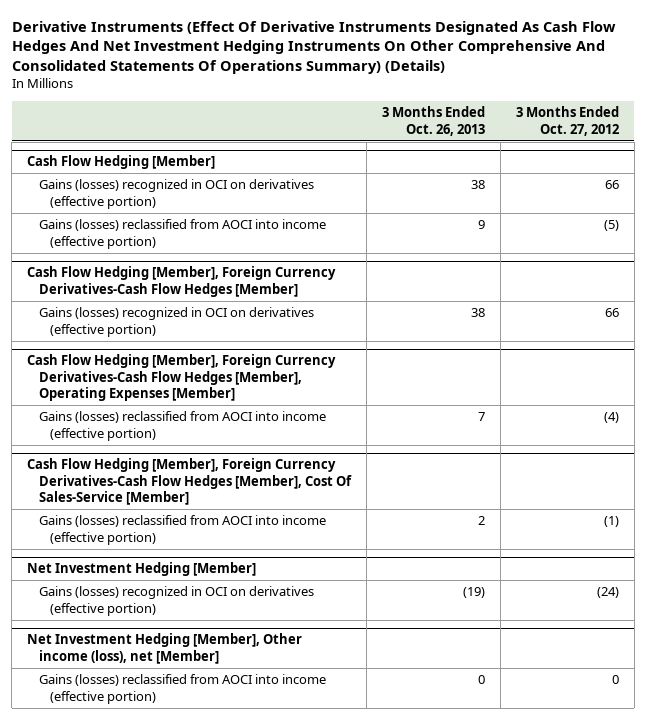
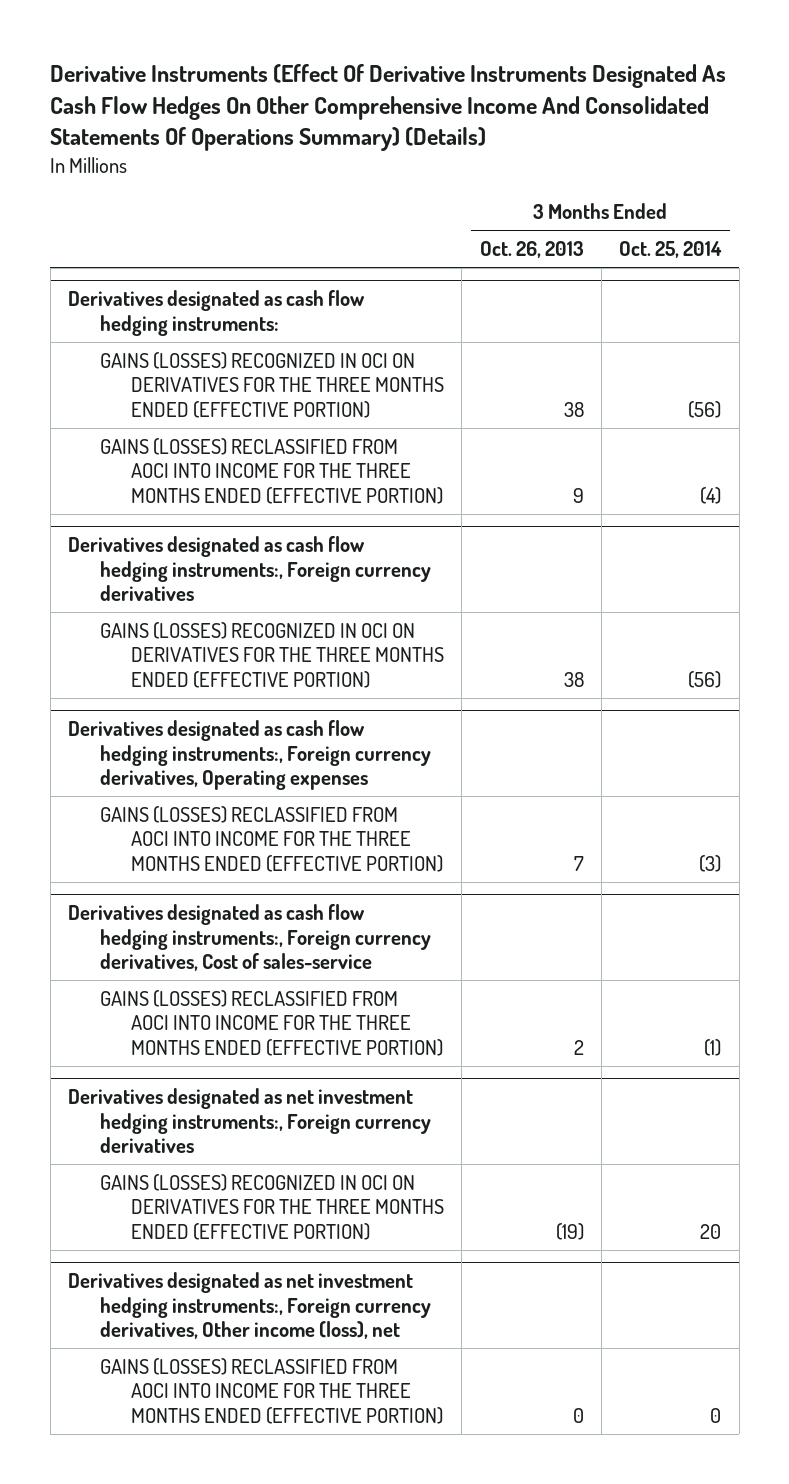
- Derivative Instruments (Effect Of Derivative Instruments Designated As Cash Flow Hedges And Net Investment Hedging Instruments On Other Comprehensive And Consolidated Statements Of Operations Summary) (Details)
+ Derivative Instruments (Effect Of Derivative Instruments Designated As Cash Flow Hedges On Other Comprehensive Income And Consolidated Statements Of Operations Summary) (Details)
- | 3 Months Ended Oct. 26, 2013 | 3 Months Ended Oct. 27, 2012
+ | 3 Months Ended Oct. 26, 2013 | 3 Months Ended Oct. 25, 2014
- Cash Flow Hedging [Member]
- Gains (losses) recognized in OCI on derivatives (effective portion) | 38 | 66
- Gains (losses) reclassified from AOCI into income (effective portion) | 9 | (5)
- Cash Flow Hedging [Member], Foreign Currency Derivatives-Cash Flow Hedges [Member]
- Gains (losses) recognized in OCI on derivatives (effective portion) | 38 | 66
- Cash Flow Hedging [Member], Foreign Currency Derivatives-Cash Flow Hedges [Member], Operating Expenses [Member]
- Gains (losses) reclassified from AOCI into income (effective portion) | 7 | (4)
- Cash Flow Hedging [Member], Foreign Currency Derivatives-Cash Flow Hedges [Member], Cost Of Sales-Service [Member]
- Gains (losses) reclassified from AOCI into income (effective portion) | 2 | (1)
- Net Investment Hedging [Member]
- Gains (losses) recognized in OCI on derivatives (effective portion) | (19) | (24)
- Net Investment Hedging [Member], Other income (loss), net [Member]
- Gains (losses) reclassified from AOCI into income (effective portion) | 0 | 0
+ Derivatives designated as cash flow hedging instruments:
+ GAINS (LOSSES) RECOGNIZED IN OCI ON DERIVATIVES FOR THE THREE MONTHS ENDED (EFFECTIVE PORTION) | 38 | (56)
+ GAINS (LOSSES) RECLASSIFIED FROM AOCI INTO INCOME FOR THE THREE MONTHS ENDED (EFFECTIVE PORTION) | 9 | (4)
+ Derivatives designated as cash flow hedging instruments:, Foreign currency derivatives
+ GAINS (LOSSES) RECOGNIZED IN OCI ON DERIVATIVES FOR THE THREE MONTHS ENDED (EFFECTIVE PORTION) | 38 | (56)
+ Derivatives designated as cash flow hedging instruments:, Foreign currency derivatives, Operating expenses
+ GAINS (LOSSES) RECLASSIFIED FROM AOCI INTO INCOME FOR THE THREE MONTHS ENDED (EFFECTIVE PORTION) | 7 | (3)
+ Derivatives designated as cash flow hedging instruments:, Foreign currency derivatives, Cost of sales-service
+ GAINS (LOSSES) RECLASSIFIED FROM AOCI INTO INCOME FOR THE THREE MONTHS ENDED (EFFECTIVE PORTION) | 2 | (1)
+ Derivatives designated as net investment hedging instruments:, Foreign currency derivatives
+ GAINS (LOSSES) RECOGNIZED IN OCI ON DERIVATIVES FOR THE THREE MONTHS ENDED (EFFECTIVE PORTION) | (19) | 20
+ Derivatives designated as net investment hedging instruments:, Foreign currency derivatives, Other income (loss), net
+ GAINS (LOSSES) RECLASSIFIED FROM AOCI INTO INCOME FOR THE THREE MONTHS ENDED (EFFECTIVE PORTION) | 0 | 0

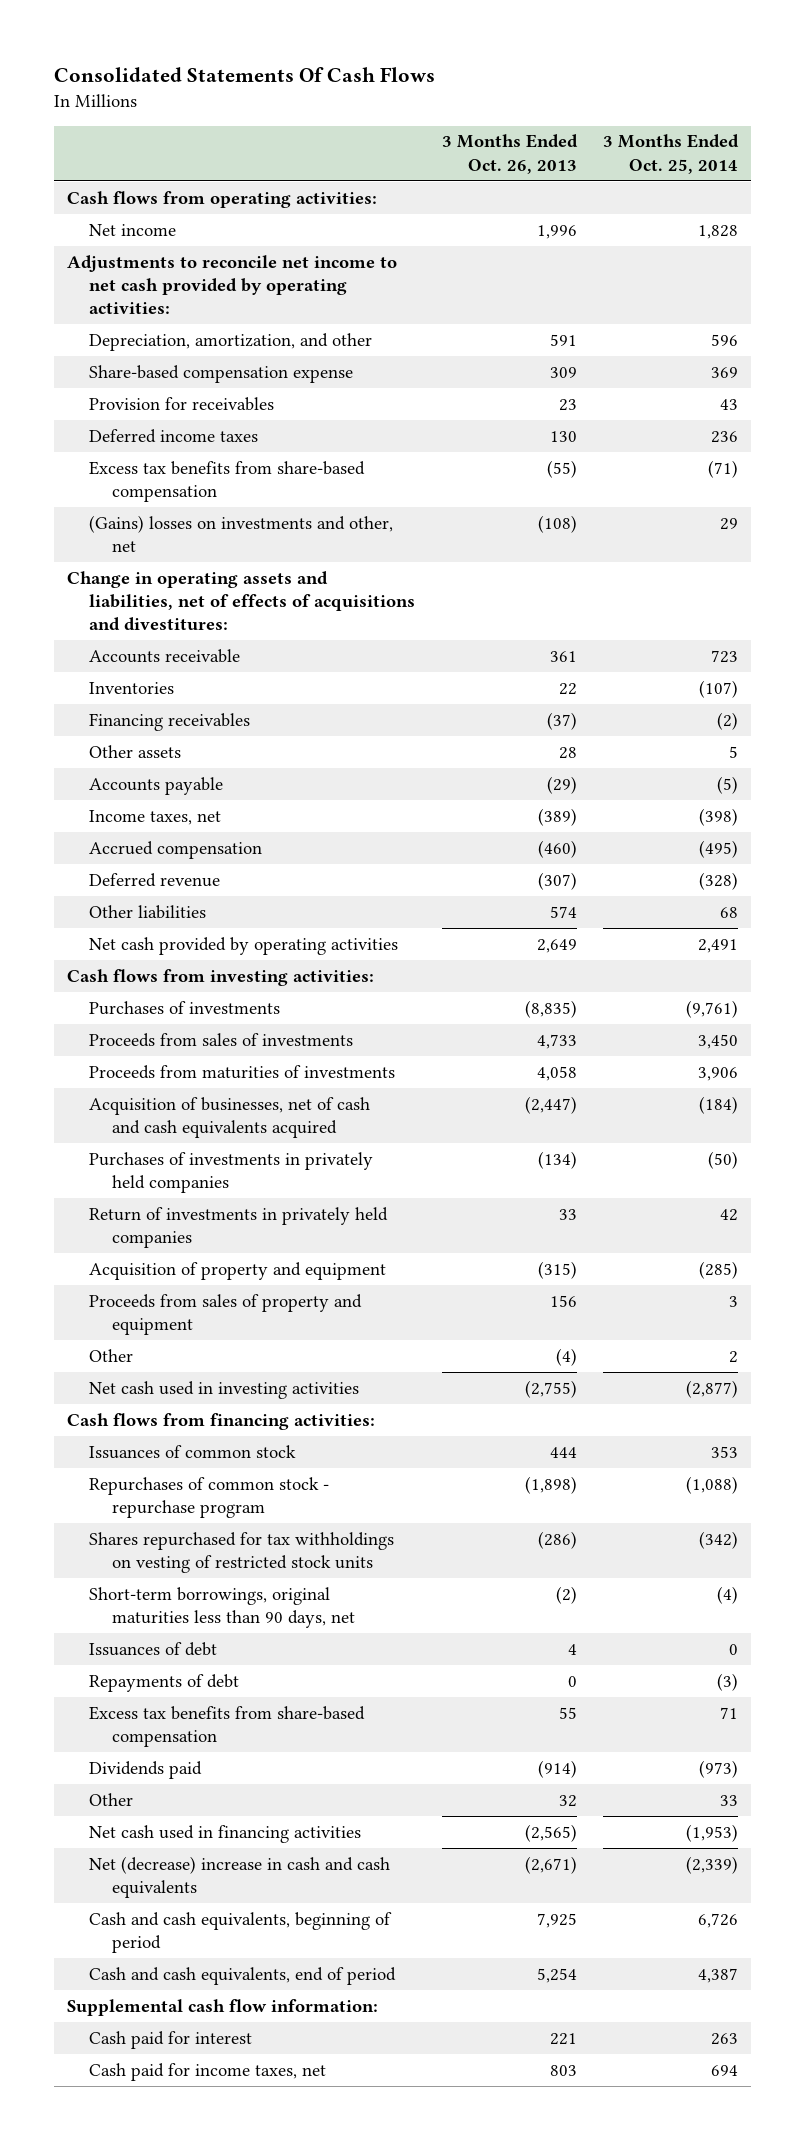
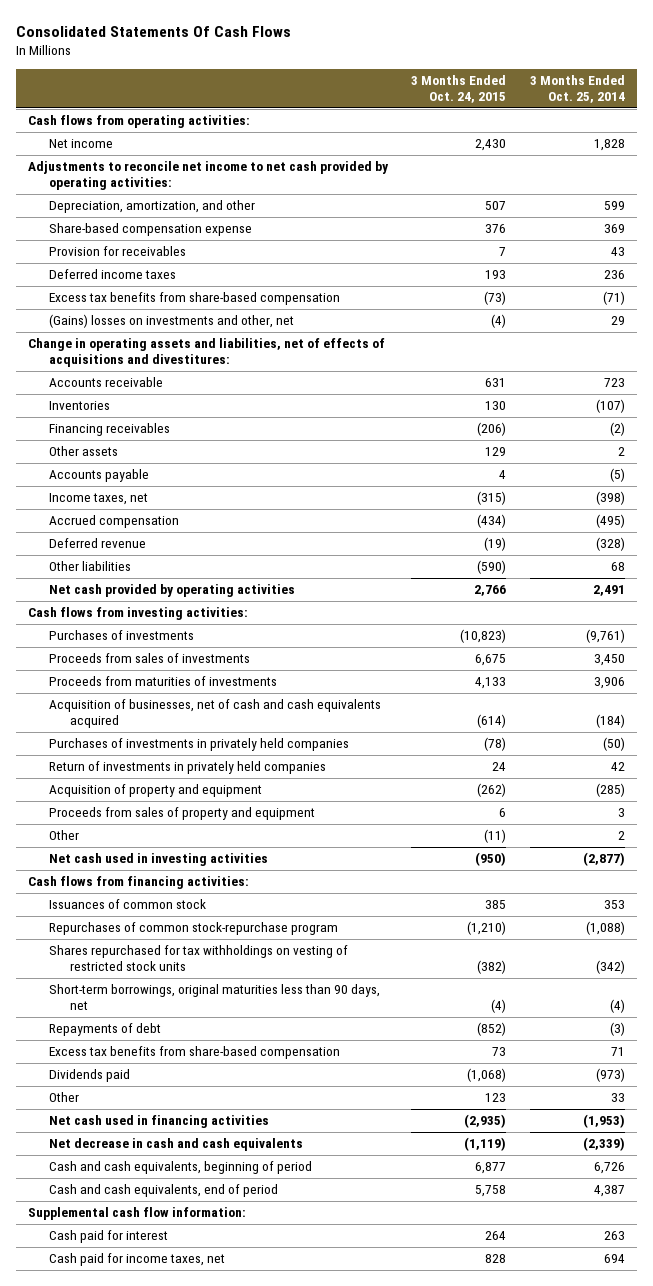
- | 3 Months Ended Oct. 26, 2013 | 3 Months Ended Oct. 25, 2014
+ | 3 Months Ended Oct. 24, 2015 | 3 Months Ended Oct. 25, 2014
- Depreciation, amortization, and other | 591 | 596
+ Depreciation, amortization, and other | 507 | 599
- Other assets | 28 | 5
+ Other assets | 129 | 2
- Repurchases of common stock - repurchase program | (1,898) | (1,088)
+ Repurchases of common stock-repurchase program | (1,210) | (1,088)
- Issuances of debt | 4 | 0
- Net (decrease) increase in cash and cash equivalents | (2,671) | (2,339)
+ Net decrease in cash and cash equivalents | (1,119) | (2,339)

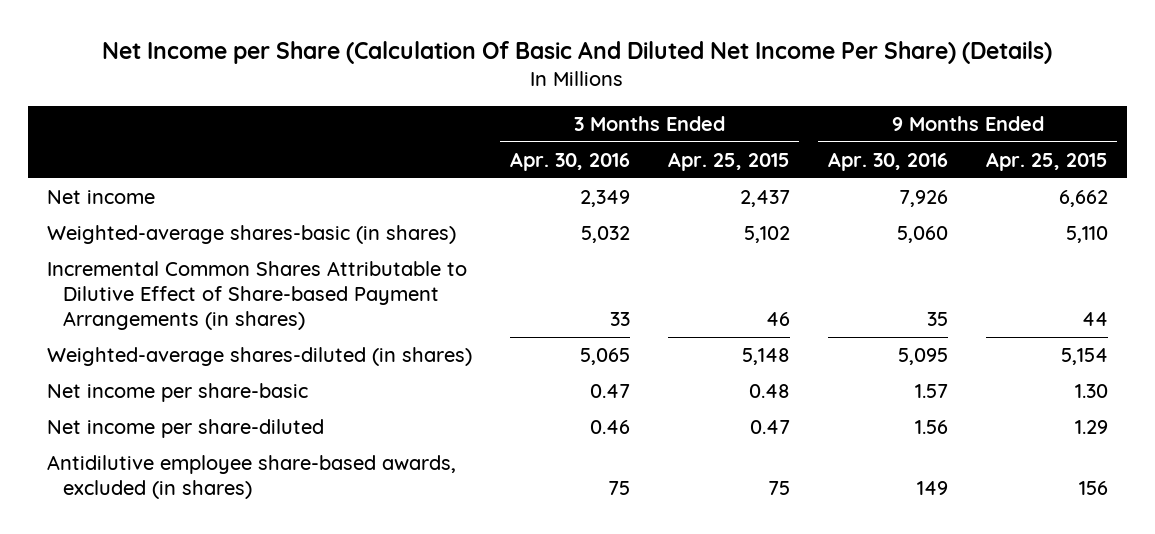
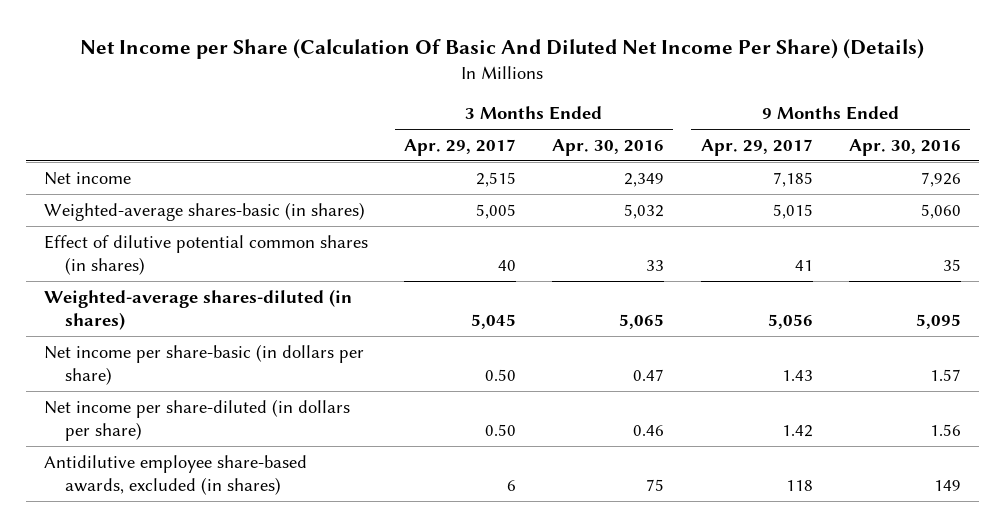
- | 3 Months Ended Apr. 30, 2016 | 3 Months Ended Apr. 25, 2015 | 9 Months Ended Apr. 30, 2016 | 9 Months Ended Apr. 25, 2015
+ | 3 Months Ended Apr. 29, 2017 | 3 Months Ended Apr. 30, 2016 | 9 Months Ended Apr. 29, 2017 | 9 Months Ended Apr. 30, 2016
- Incremental Common Shares Attributable to Dilutive Effect of Share-based Payment Arrangements (in shares) | 33 | 46 | 35 | 44
+ Effect of dilutive potential common shares (in shares) | 40 | 33 | 41 | 35
- Net income per share-basic | 0.47 | 0.48 | 1.57 | 1.30
- Net income per share-diluted | 0.46 | 0.47 | 1.56 | 1.29
+ Net income per share-basic (in dollars per share) | 0.50 | 0.47 | 1.43 | 1.57
+ Net income per share-diluted (in dollars per share) | 0.50 | 0.46 | 1.42 | 1.56

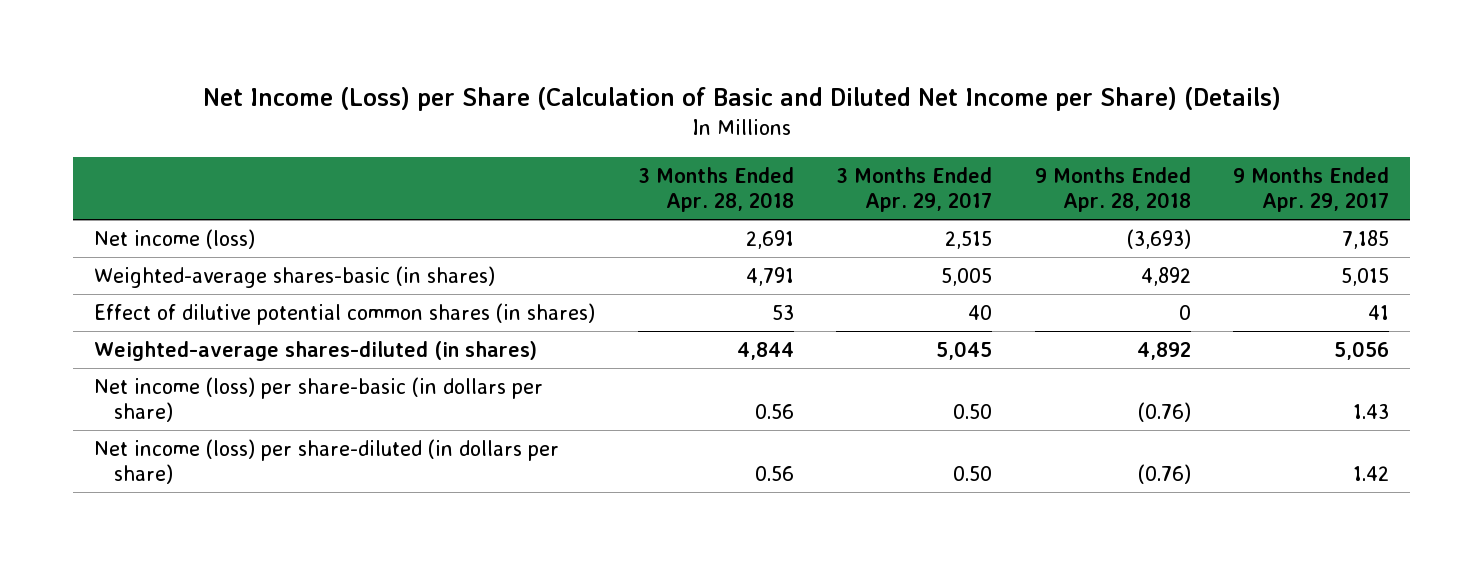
- Net Income per Share (Calculation Of Basic And Diluted Net Income Per Share) (Details)
+ Net Income (Loss) per Share (Calculation of Basic and Diluted Net Income per Share) (Details)
- | 3 Months Ended Apr. 29, 2017 | 3 Months Ended Apr. 30, 2016 | 9 Months Ended Apr. 29, 2017 | 9 Months Ended Apr. 30, 2016
+ | 3 Months Ended Apr. 28, 2018 | 3 Months Ended Apr. 29, 2017 | 9 Months Ended Apr. 28, 2018 | 9 Months Ended Apr. 29, 2017
- Net income | 2,515 | 2,349 | 7,185 | 7,926
+ Net income (loss) | 2,691 | 2,515 | (3,693) | 7,185
- Net income per share-basic (in dollars per share) | 0.50 | 0.47 | 1.43 | 1.57
- Net income per share-diluted (in dollars per share) | 0.50 | 0.46 | 1.42 | 1.56
- Antidilutive employee share-based awards, excluded (in shares) | 6 | 75 | 118 | 149
+ Net income (loss) per share-basic (in dollars per share) | 0.56 | 0.50 | (0.76) | 1.43
+ Net income (loss) per share-diluted (in dollars per share) | 0.56 | 0.50 | (0.76) | 1.42

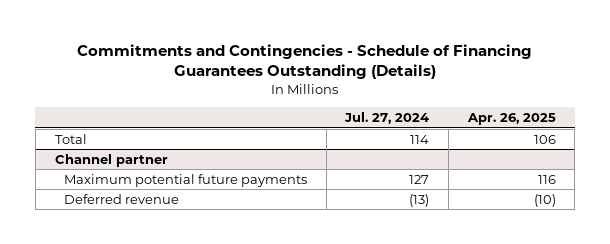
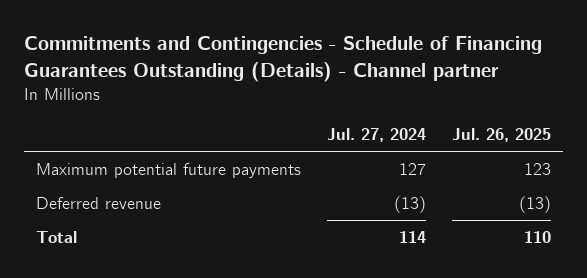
- Commitments and Contingencies - Schedule of Financing Guarantees Outstanding (Details)
+ Commitments and Contingencies - Schedule of Financing Guarantees Outstanding (Details) - Channel partner
- | Jul. 27, 2024 | Apr. 26, 2025
+ | Jul. 27, 2024 | Jul. 26, 2025
- Channel partner
moved down: Total | 114 | 110

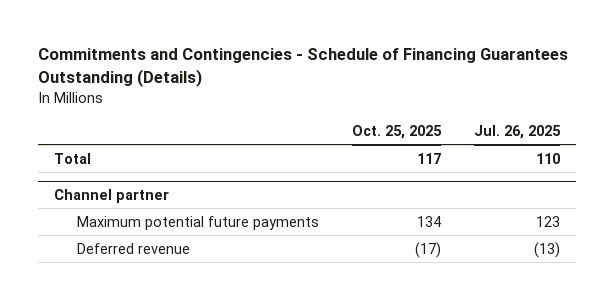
- Commitments and Contingencies - Schedule of Financing Guarantees Outstanding (Details) - Channel partner
+ Commitments and Contingencies - Schedule of Financing Guarantees Outstanding (Details)
- | Jul. 27, 2024 | Jul. 26, 2025
+ | Oct. 25, 2025 | Jul. 26, 2025
moved up: Total | 117 | 110
+ Channel partner

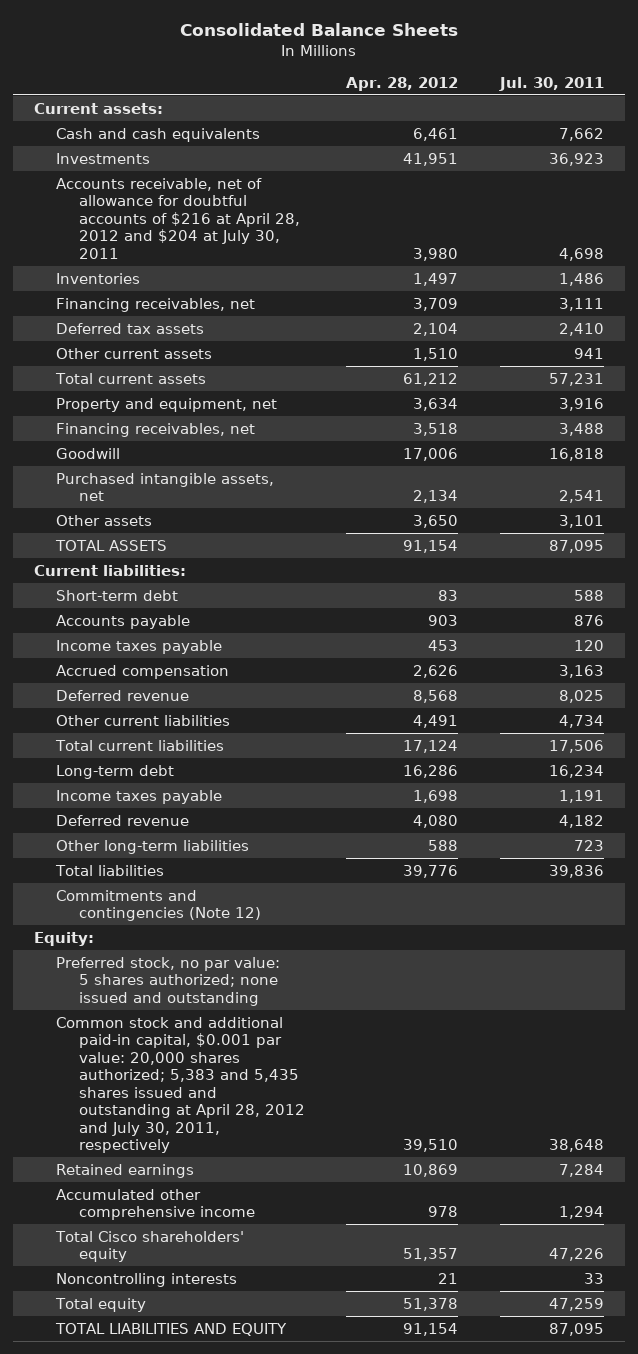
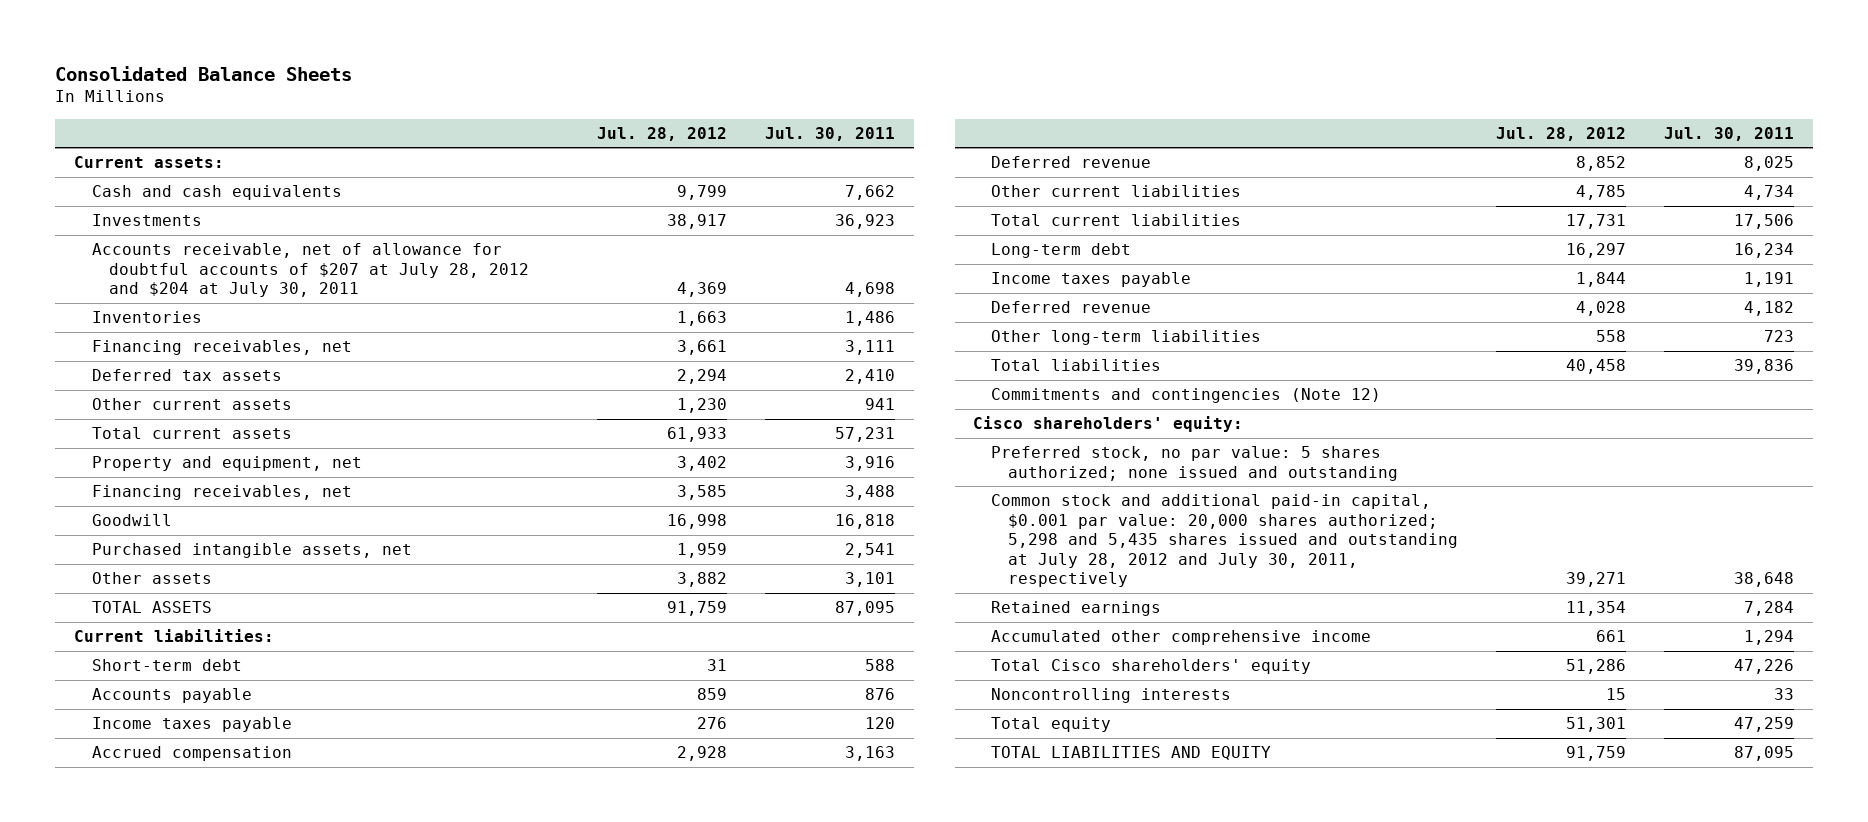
- | Apr. 28, 2012 | Jul. 30, 2011
+ | Jul. 28, 2012 | Jul. 30, 2011
- Accounts receivable, net of allowance for doubtful accounts of $216 at April 28, 2012 and $204 at July 30, 2011 | 3,980 | 4,698
+ Accounts receivable, net of allowance for doubtful accounts of $207 at July 28, 2012 and $204 at July 30, 2011 | 4,369 | 4,698
- Equity:
+ Cisco shareholders' equity:
- Common stock and additional paid-in capital, $0.001 par value: 20,000 shares authorized; 5,383 and 5,435 shares issued and outstanding at April 28, 2012 and July 30, 2011, respectively | 39,510 | 38,648
+ Common stock and additional paid-in capital, $0.001 par value: 20,000 shares authorized; 5,298 and 5,435 shares issued and outstanding at July 28, 2012 and July 30, 2011, respectively | 39,271 | 38,648

